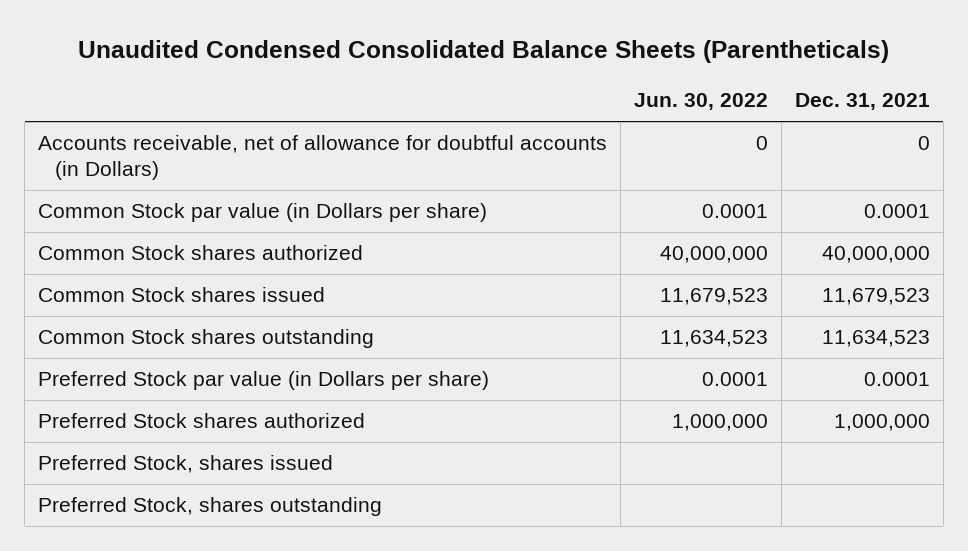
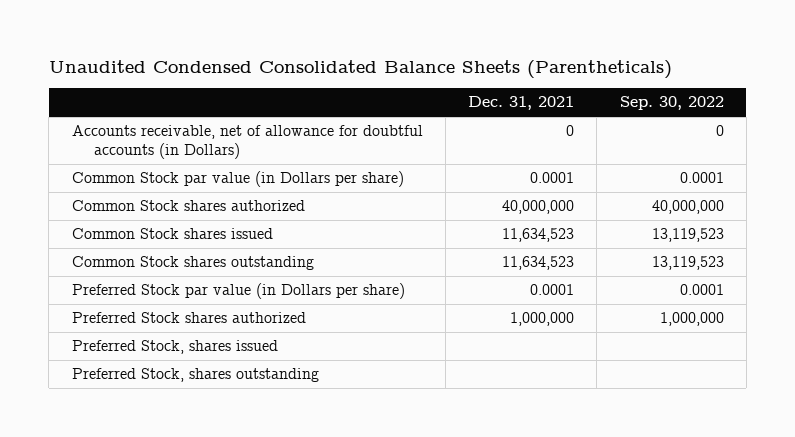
- | Jun. 30, 2022 | Dec. 31, 2021
+ | Dec. 31, 2021 | Sep. 30, 2022
- Common Stock shares issued | 11,679,523 | 11,679,523
+ Common Stock shares issued | 11,634,523 | 13,119,523

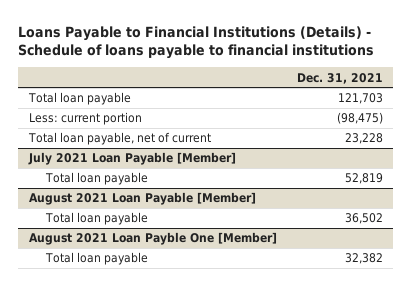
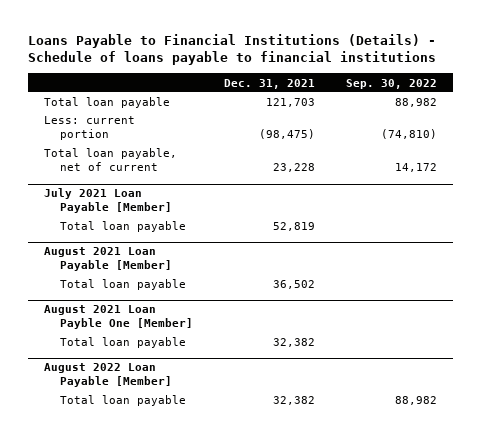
- | Dec. 31, 2021
+ | Dec. 31, 2021 | Sep. 30, 2022
+ August 2022 Loan Payable [Member]
+ Total loan payable | 32,382 | 88,982

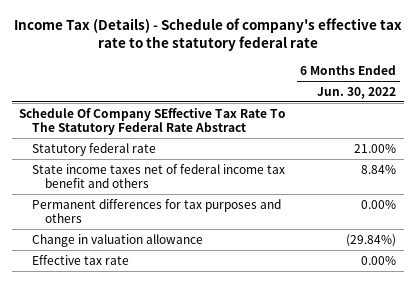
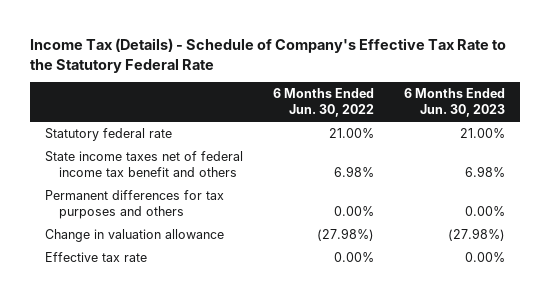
- Income Tax (Details) - Schedule of company's effective tax rate to the statutory federal rate
+ Income Tax (Details) - Schedule of Company's Effective Tax Rate to the Statutory Federal Rate
- | 6 Months Ended Jun. 30, 2022
+ | 6 Months Ended Jun. 30, 2022 | 6 Months Ended Jun. 30, 2023
- Schedule Of Company SEffective Tax Rate To The Statutory Federal Rate Abstract
- State income taxes net of federal income tax benefit and others | 8.84%
+ State income taxes net of federal income tax benefit and others | 6.98% | 6.98%
- Change in valuation allowance | (29.84%)
+ Change in valuation allowance | (27.98%) | (27.98%)

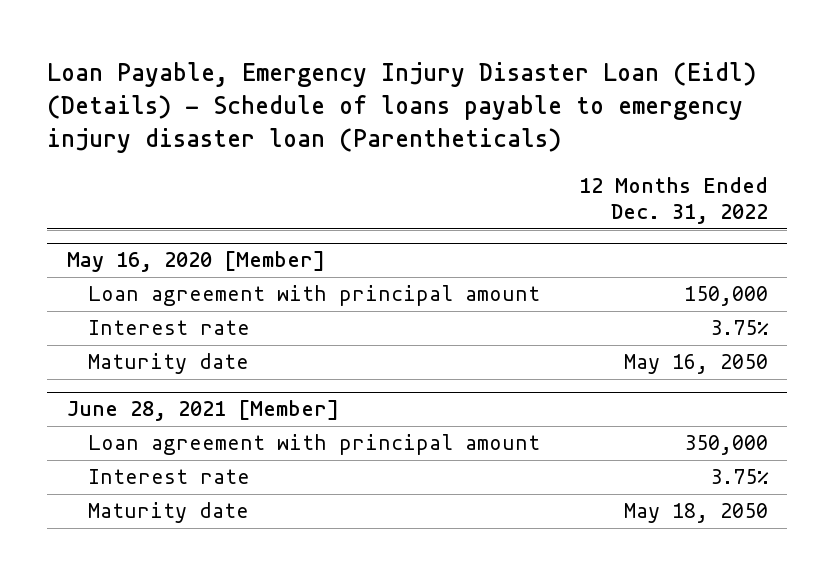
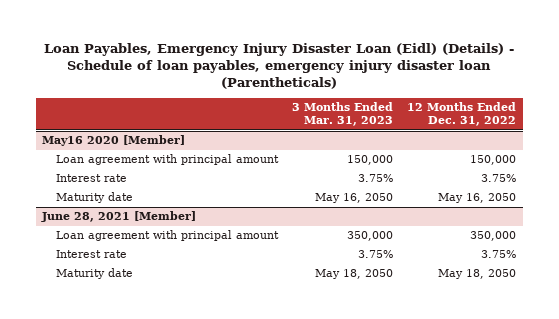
- Loan Payable, Emergency Injury Disaster Loan (Eidl) (Details) - Schedule of loans payable to emergency injury disaster loan (Parentheticals)
+ Loan Payables, Emergency Injury Disaster Loan (Eidl) (Details) - Schedule of loan payables, emergency injury disaster loan (Parentheticals)
- | 12 Months Ended Dec. 31, 2022
+ | 3 Months Ended Mar. 31, 2023 | 12 Months Ended Dec. 31, 2022
- May 16, 2020 [Member]
+ May16 2020 [Member]

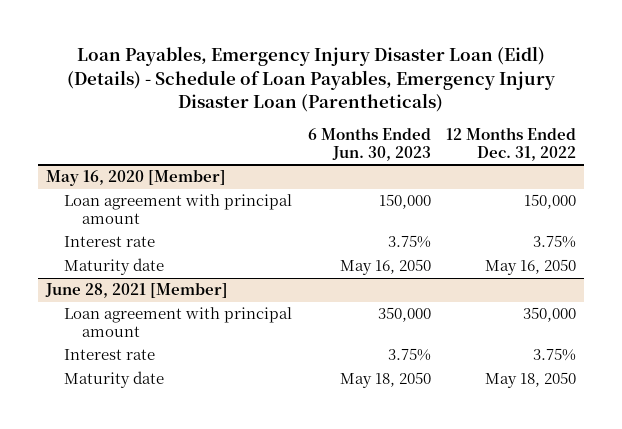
- Loan Payables, Emergency Injury Disaster Loan (Eidl) (Details) - Schedule of loan payables, emergency injury disaster loan (Parentheticals)
+ Loan Payables, Emergency Injury Disaster Loan (Eidl) (Details) - Schedule of Loan Payables, Emergency Injury Disaster Loan (Parentheticals)
- | 3 Months Ended Mar. 31, 2023 | 12 Months Ended Dec. 31, 2022
+ | 6 Months Ended Jun. 30, 2023 | 12 Months Ended Dec. 31, 2022
- May16 2020 [Member]
+ May 16, 2020 [Member]

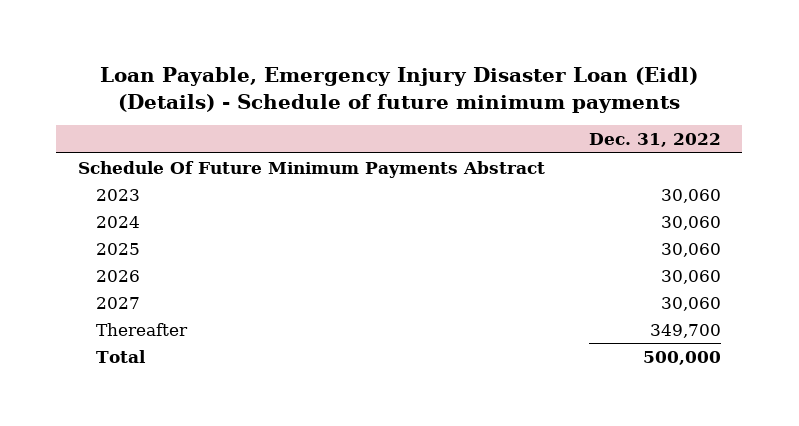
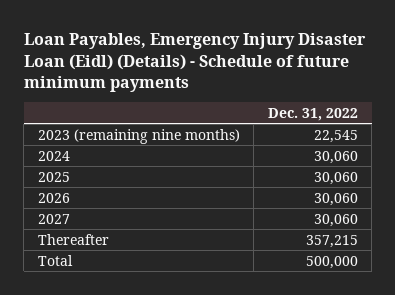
- Loan Payable, Emergency Injury Disaster Loan (Eidl) (Details) - Schedule of future minimum payments
+ Loan Payables, Emergency Injury Disaster Loan (Eidl) (Details) - Schedule of future minimum payments
- Schedule Of Future Minimum Payments Abstract
- 2023 | 30,060
+ 2023 (remaining nine months) | 22,545
- Thereafter | 349,700
+ Thereafter | 357,215

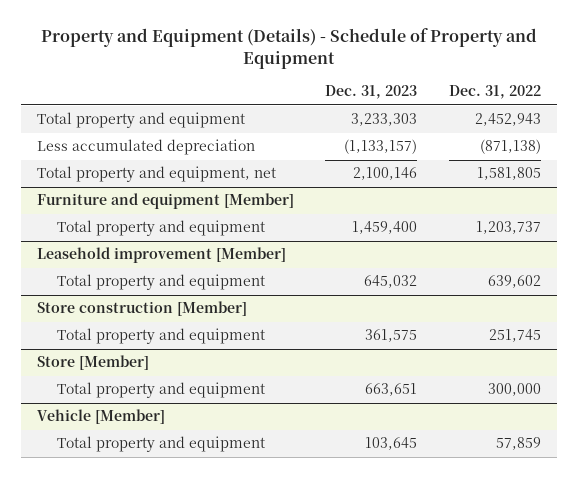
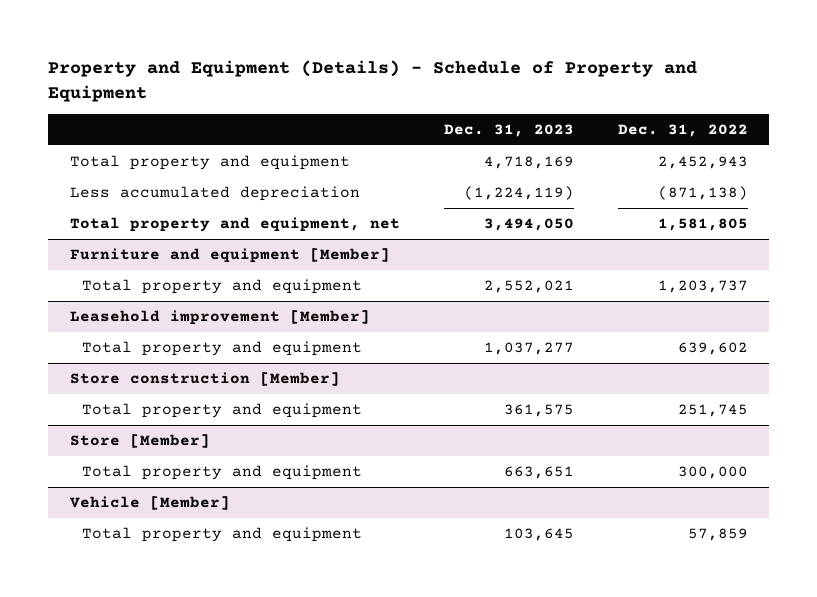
- Total property and equipment | 3,233,303 | 2,452,943
- Less accumulated depreciation | (1,133,157) | (871,138)
- Total property and equipment, net | 2,100,146 | 1,581,805
+ Total property and equipment | 4,718,169 | 2,452,943
+ Less accumulated depreciation | (1,224,119) | (871,138)
+ Total property and equipment, net | 3,494,050 | 1,581,805
@ Furniture and equipment [Member]
- Total property and equipment | 1,459,400 | 1,203,737
+ Total property and equipment | 2,552,021 | 1,203,737
@ Leasehold improvement [Member]
- Total property and equipment | 645,032 | 639,602
+ Total property and equipment | 1,037,277 | 639,602

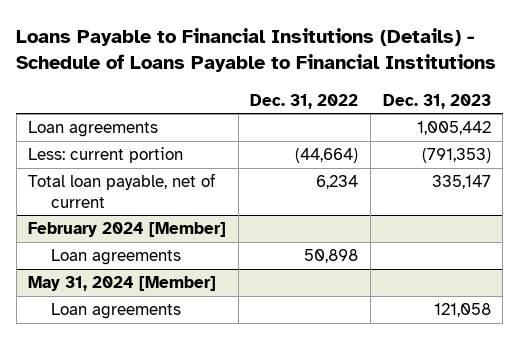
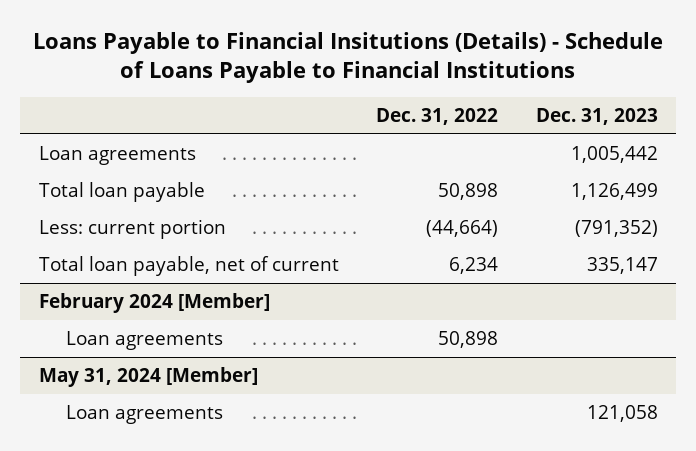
- Less: current portion | (44,664) | (791,353)
+ Total loan payable | 50,898 | 1,126,499
+ Less: current portion | (44,664) | (791,352)

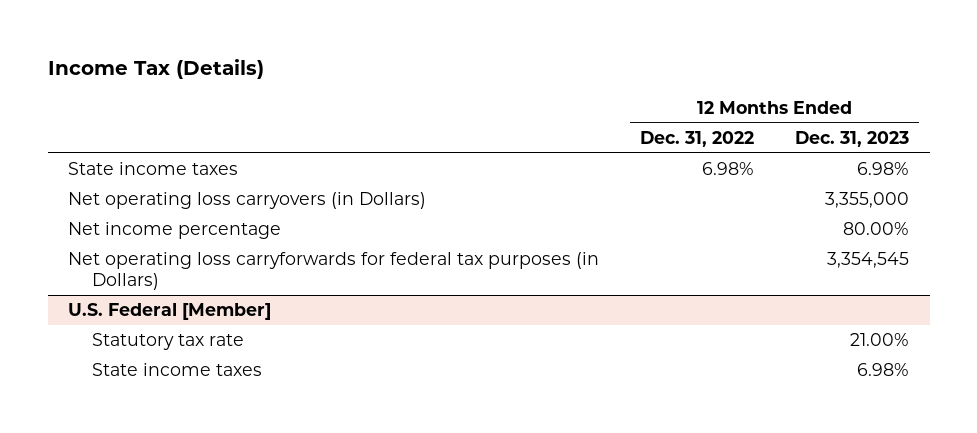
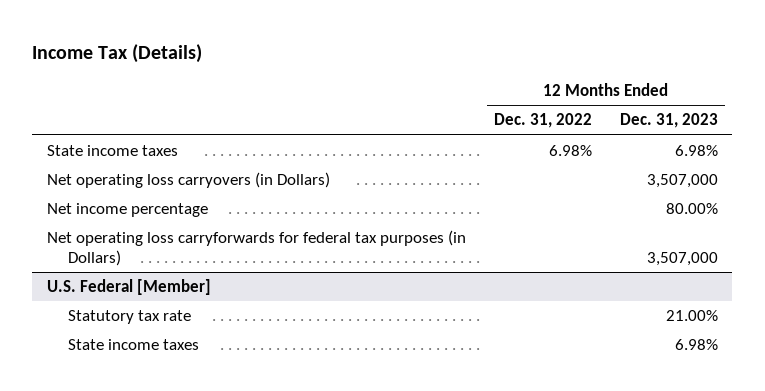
- Net operating loss carryovers (in Dollars) | | 3,355,000
+ Net operating loss carryovers (in Dollars) | | 3,507,000
- Net operating loss carryforwards for federal tax purposes (in Dollars) | | 3,354,545
+ Net operating loss carryforwards for federal tax purposes (in Dollars) | | 3,507,000

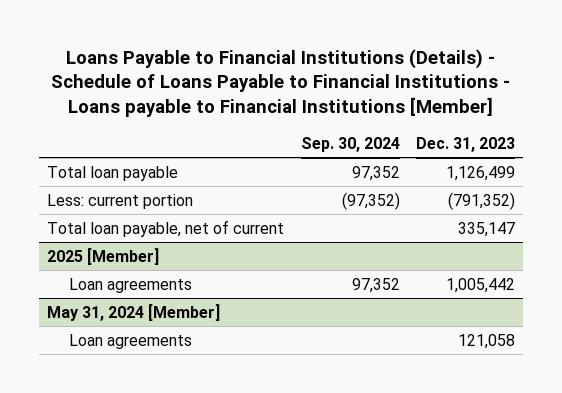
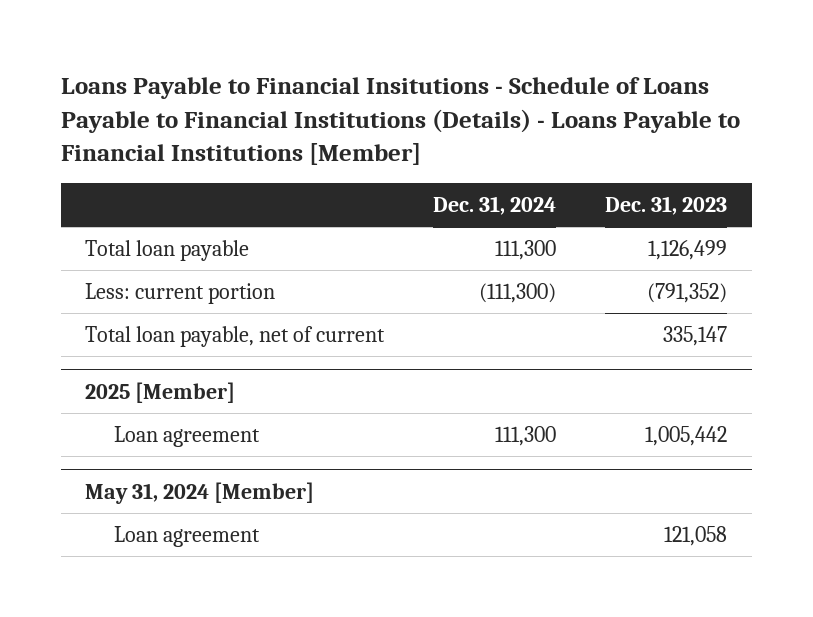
- Loans Payable to Financial Institutions (Details) - Schedule of Loans Payable to Financial Institutions - Loans payable to Financial Institutions [Member]
+ Loans Payable to Financial Insitutions - Schedule of Loans Payable to Financial Institutions (Details) - Loans Payable to Financial Institutions [Member]
- | Sep. 30, 2024 | Dec. 31, 2023
+ | Dec. 31, 2024 | Dec. 31, 2023
@ 2025 [Member]
- Loan agreements | 97,352 | 1,005,442
+ Loan agreement | 111,300 | 1,005,442
@ May 31, 2024 [Member]
- Loan agreements | | 121,058
+ Loan agreement | | 121,058

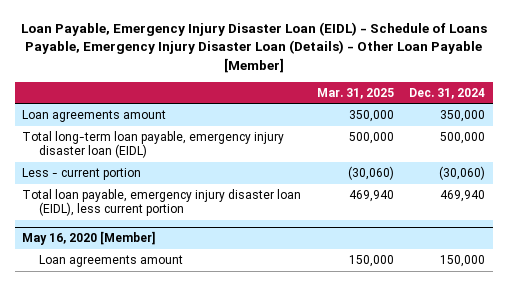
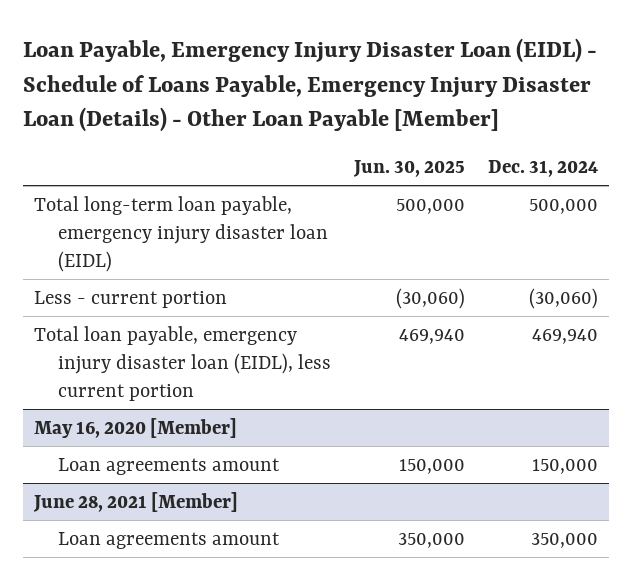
- | Mar. 31, 2025 | Dec. 31, 2024
+ | Jun. 30, 2025 | Dec. 31, 2024
- Loan agreements amount | 350,000 | 350,000
+ June 28, 2021 [Member]
+ Loan agreements amount | 350,000 | 350,000

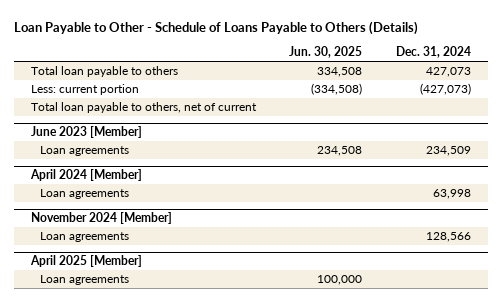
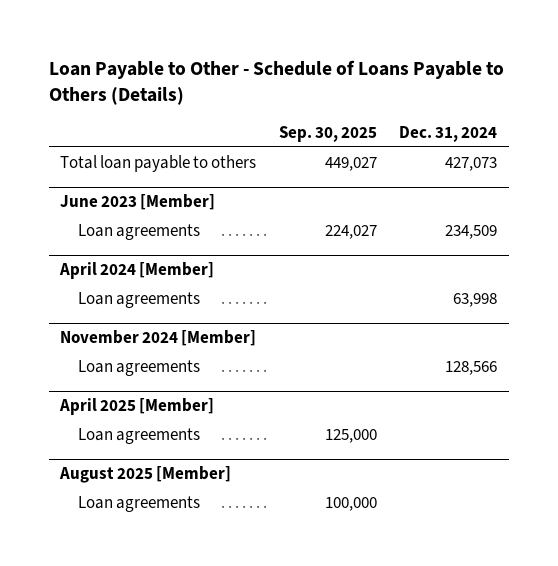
- | Jun. 30, 2025 | Dec. 31, 2024
+ | Sep. 30, 2025 | Dec. 31, 2024
- Less: current portion | (334,508) | (427,073)
- Total loan payable to others, net of current
+ August 2025 [Member]
+ Loan agreements | 100,000 |

